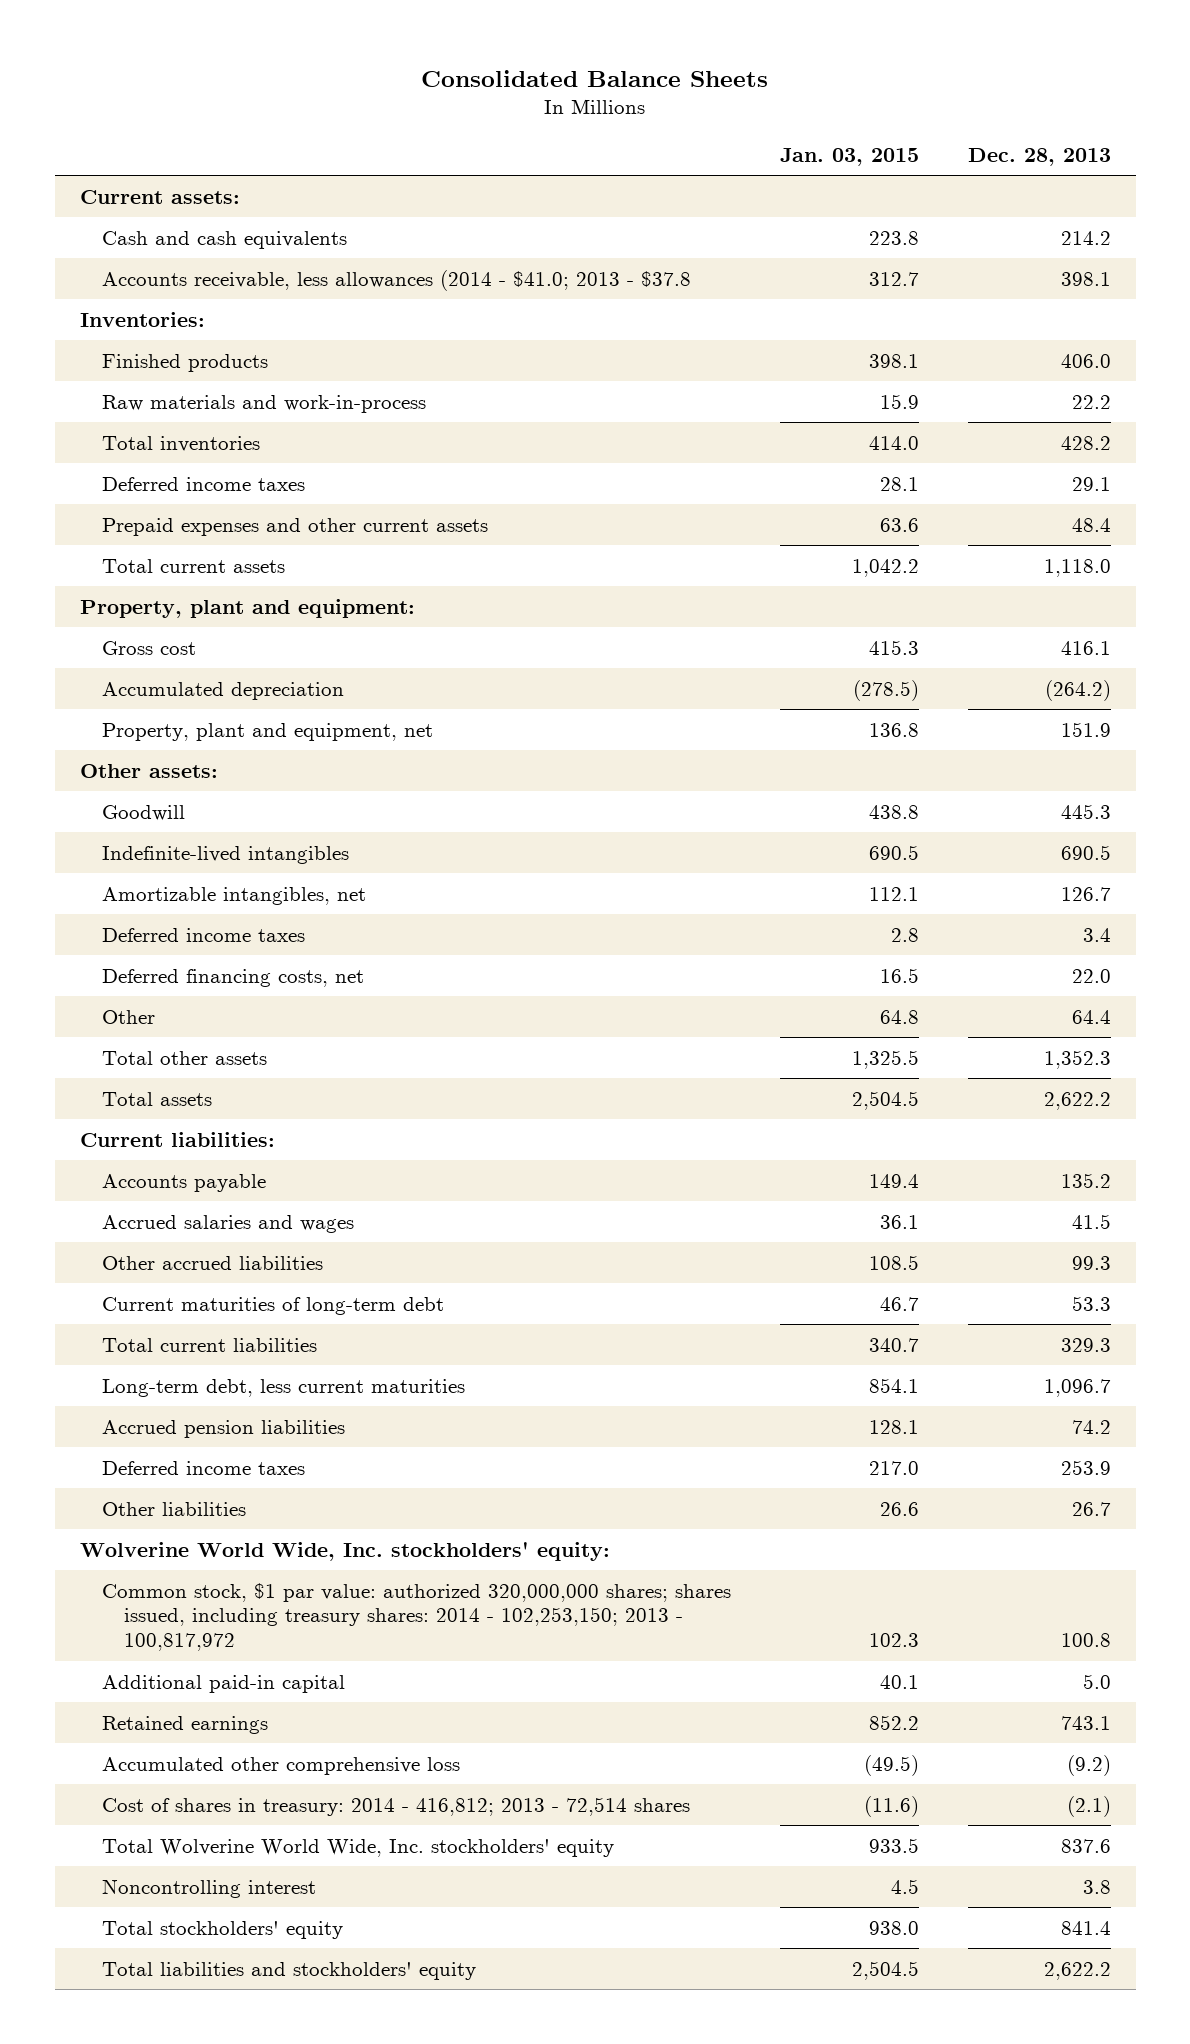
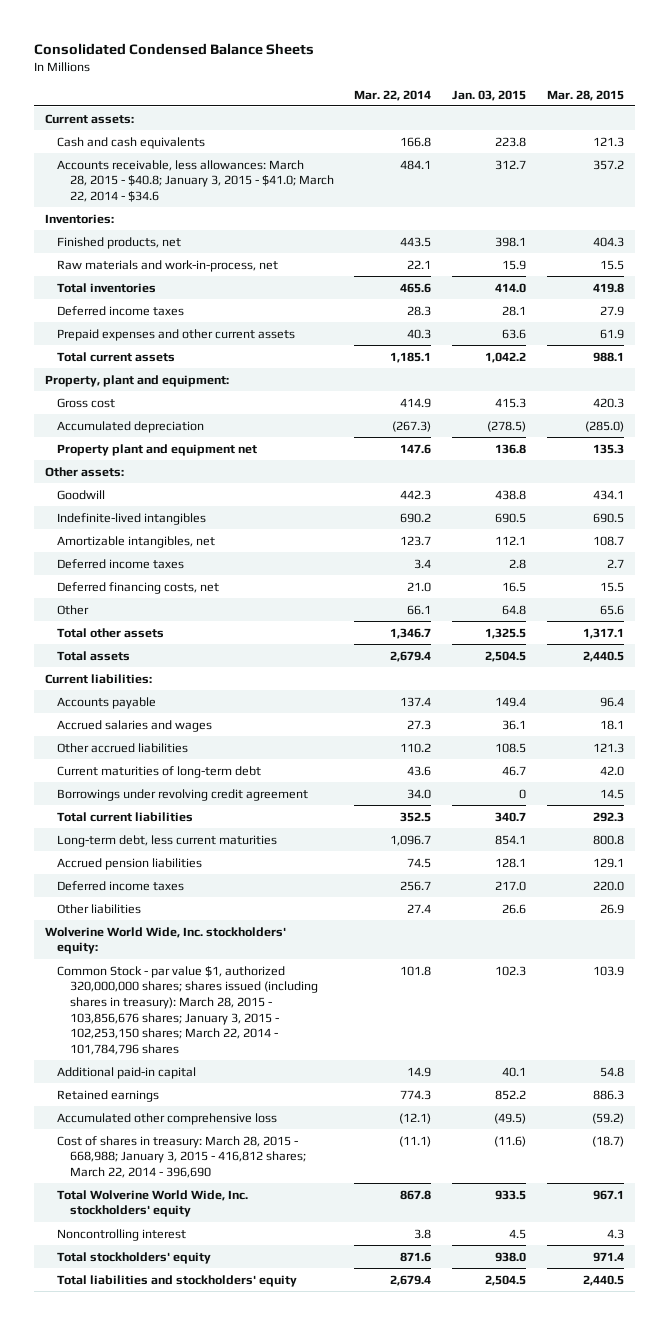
- Consolidated Balance Sheets
+ Consolidated Condensed Balance Sheets
- | Jan. 03, 2015 | Dec. 28, 2013
+ | Mar. 22, 2014 | Jan. 03, 2015 | Mar. 28, 2015
- Accounts receivable, less allowances (2014 - $41.0; 2013 - $37.8 | 312.7 | 398.1
+ Accounts receivable, less allowances: March 28, 2015 - $40.8; January 3, 2015 - $41.0; March 22, 2014 - $34.6 | 484.1 | 312.7 | 357.2
- Finished products | 398.1 | 406.0
- Raw materials and work-in-process | 15.9 | 22.2
+ Finished products, net | 443.5 | 398.1 | 404.3
+ Raw materials and work-in-process, net | 22.1 | 15.9 | 15.5
- Property, plant and equipment, net | 136.8 | 151.9
+ Property plant and equipment net | 147.6 | 136.8 | 135.3
+ Borrowings under revolving credit agreement | 34.0 | 0 | 14.5
- Common stock, $1 par value: authorized 320,000,000 shares; shares issued, including treasury shares: 2014 - 102,253,150; 2013 - 100,817,972 | 102.3 | 100.8
+ Common Stock - par value $1, authorized 320,000,000 shares; shares issued (including shares in treasury): March 28, 2015 - 103,856,676 shares; January 3, 2015 - 102,253,150 shares; March 22, 2014 - 101,784,796 shares | 101.8 | 102.3 | 103.9
- Cost of shares in treasury: 2014 - 416,812; 2013 - 72,514 shares | (11.6) | (2.1)
+ Cost of shares in treasury: March 28, 2015 - 668,988; January 3, 2015 - 416,812 shares; March 22, 2014 - 396,690 | (11.1) | (11.6) | (18.7)

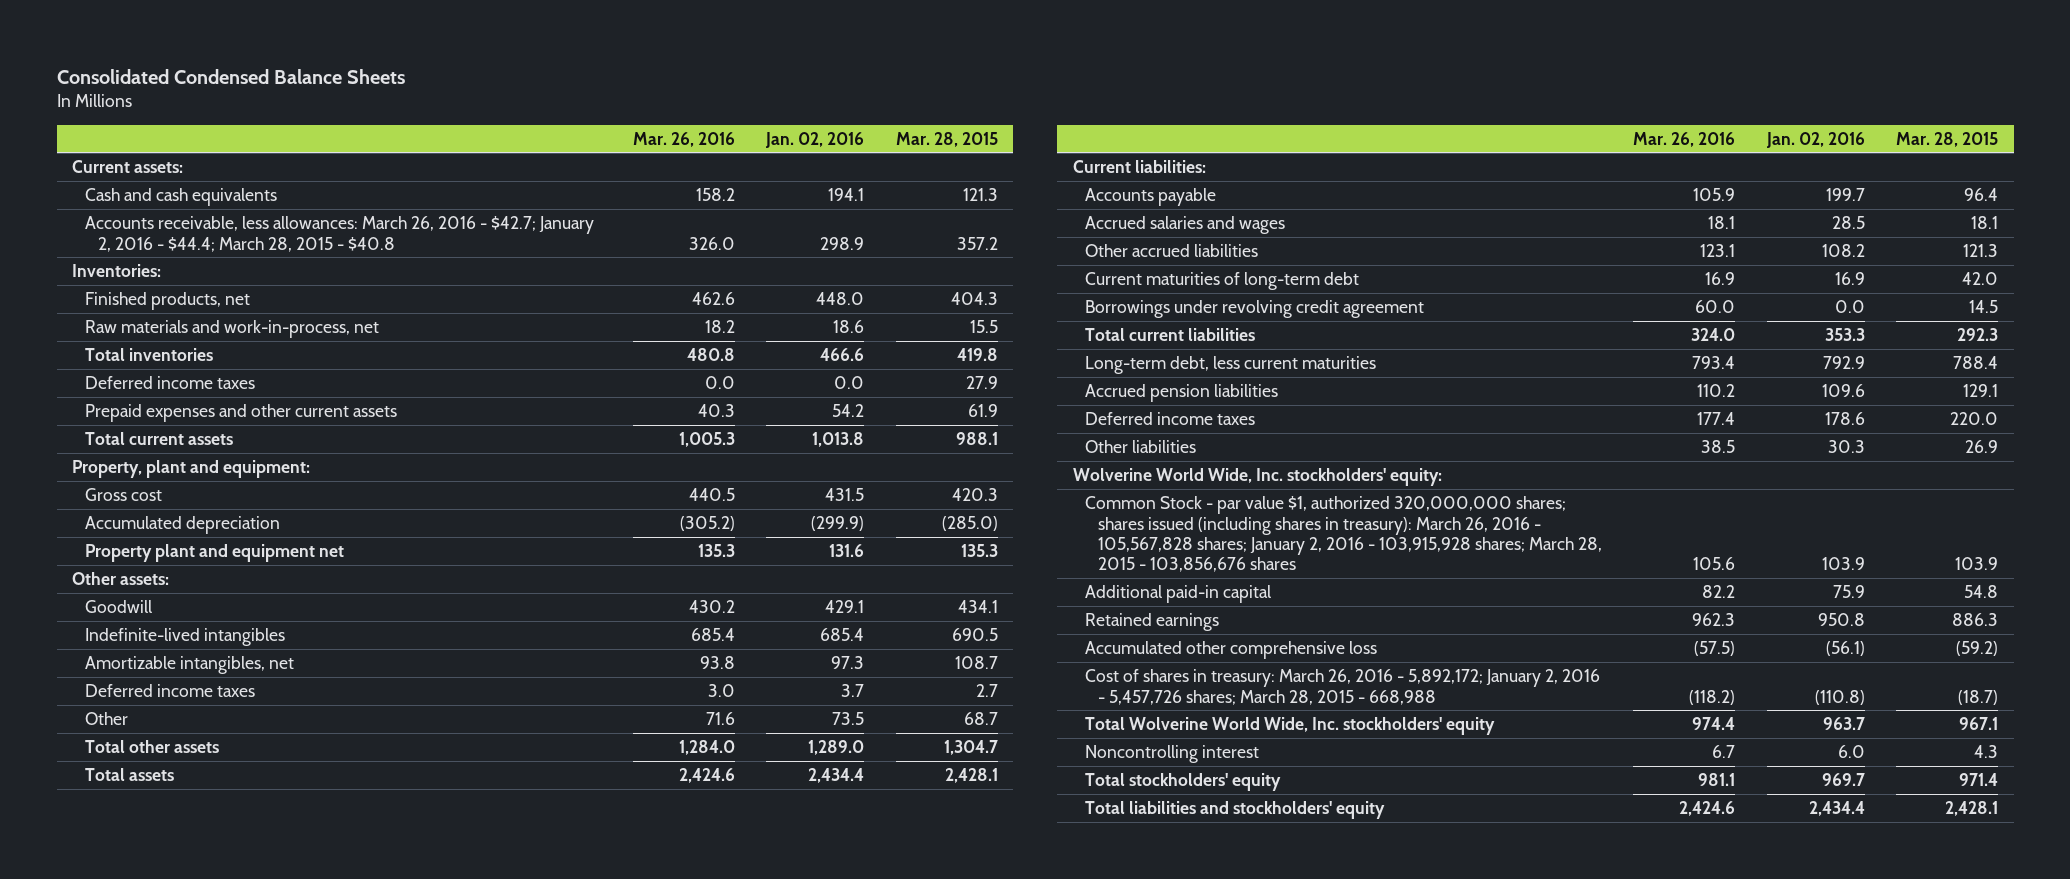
- | Mar. 22, 2014 | Jan. 03, 2015 | Mar. 28, 2015
+ | Mar. 26, 2016 | Jan. 02, 2016 | Mar. 28, 2015
- Accounts receivable, less allowances: March 28, 2015 - $40.8; January 3, 2015 - $41.0; March 22, 2014 - $34.6 | 484.1 | 312.7 | 357.2
+ Accounts receivable, less allowances: March 26, 2016 - $42.7; January 2, 2016 - $44.4; March 28, 2015 - $40.8 | 326.0 | 298.9 | 357.2
- Deferred financing costs, net | 21.0 | 16.5 | 15.5
- Other | 66.1 | 64.8 | 65.6
- Total other assets | 1,346.7 | 1,325.5 | 1,317.1
- Total assets | 2,679.4 | 2,504.5 | 2,440.5
+ Other | 71.6 | 73.5 | 68.7
+ Total other assets | 1,284.0 | 1,289.0 | 1,304.7
+ Total assets | 2,424.6 | 2,434.4 | 2,428.1
- Long-term debt, less current maturities | 1,096.7 | 854.1 | 800.8
+ Long-term debt, less current maturities | 793.4 | 792.9 | 788.4
- Common Stock - par value $1, authorized 320,000,000 shares; shares issued (including shares in treasury): March 28, 2015 - 103,856,676 shares; January 3, 2015 - 102,253,150 shares; March 22, 2014 - 101,784,796 shares | 101.8 | 102.3 | 103.9
+ Common Stock - par value $1, authorized 320,000,000 shares; shares issued (including shares in treasury): March 26, 2016 - 105,567,828 shares; January 2, 2016 - 103,915,928 shares; March 28, 2015 - 103,856,676 shares | 105.6 | 103.9 | 103.9
- Cost of shares in treasury: March 28, 2015 - 668,988; January 3, 2015 - 416,812 shares; March 22, 2014 - 396,690 | (11.1) | (11.6) | (18.7)
+ Cost of shares in treasury: March 26, 2016 - 5,892,172; January 2, 2016 - 5,457,726 shares; March 28, 2015 - 668,988 | (118.2) | (110.8) | (18.7)
- Total liabilities and stockholders' equity | 2,679.4 | 2,504.5 | 2,440.5
+ Total liabilities and stockholders' equity | 2,424.6 | 2,434.4 | 2,428.1

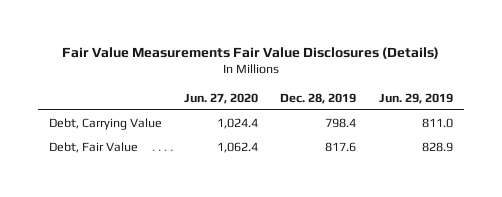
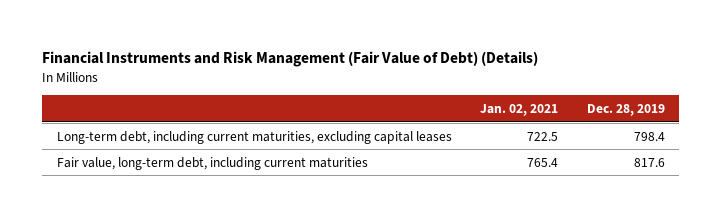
- Fair Value Measurements Fair Value Disclosures (Details)
+ Financial Instruments and Risk Management (Fair Value of Debt) (Details)
- | Jun. 27, 2020 | Dec. 28, 2019 | Jun. 29, 2019
+ | Jan. 02, 2021 | Dec. 28, 2019
- Debt, Carrying Value | 1,024.4 | 798.4 | 811.0
- Debt, Fair Value | 1,062.4 | 817.6 | 828.9
+ Long-term debt, including current maturities, excluding capital leases | 722.5 | 798.4
+ Fair value, long-term debt, including current maturities | 765.4 | 817.6

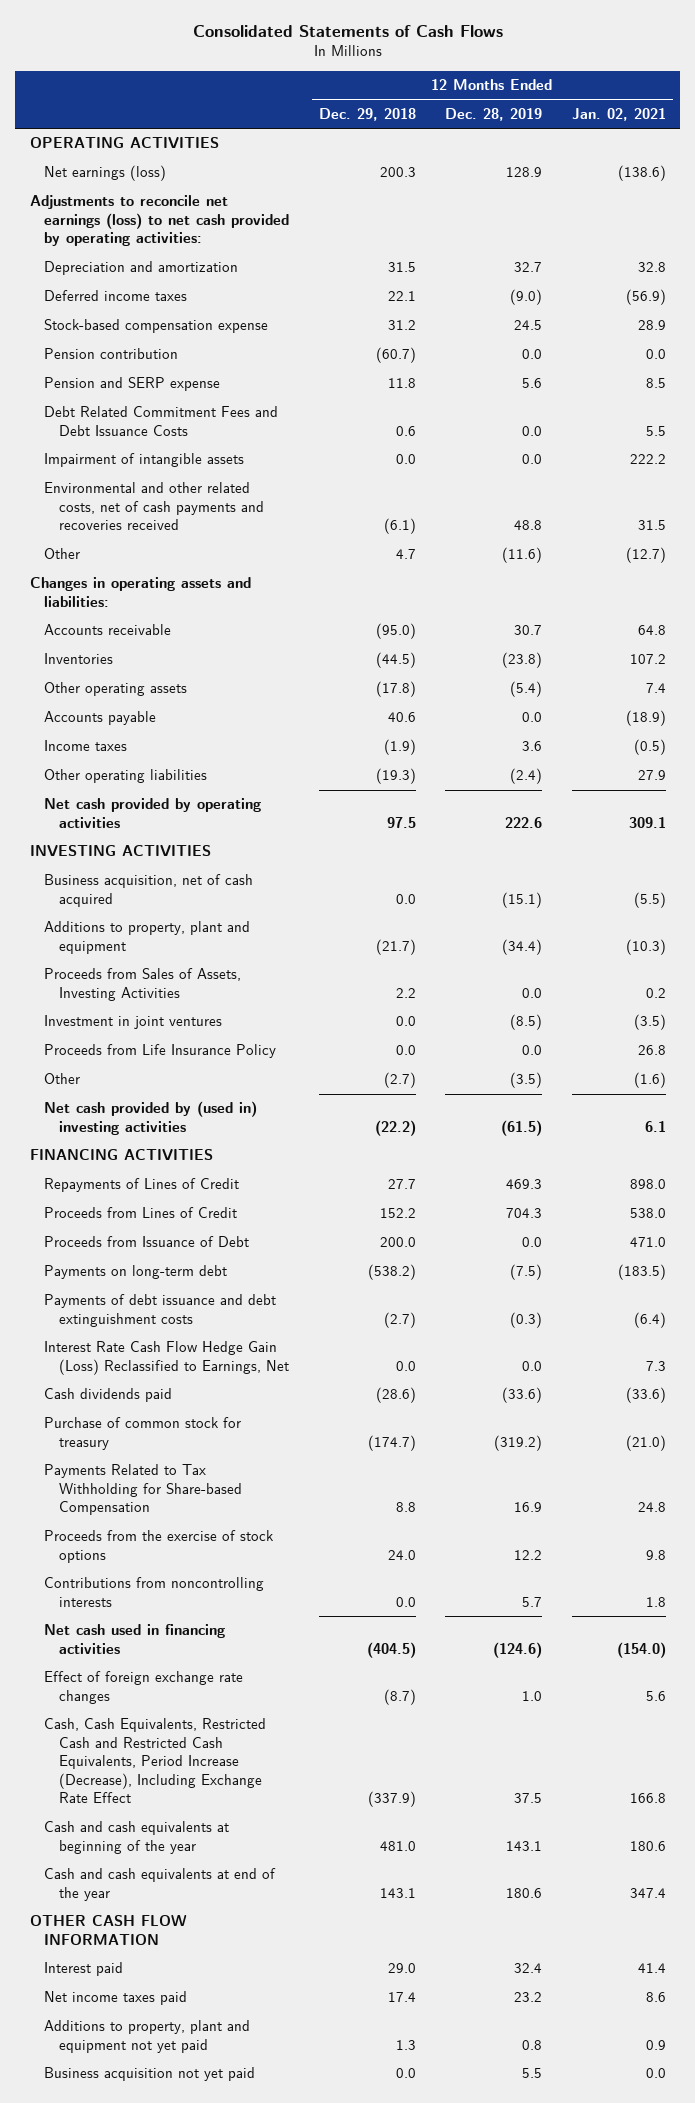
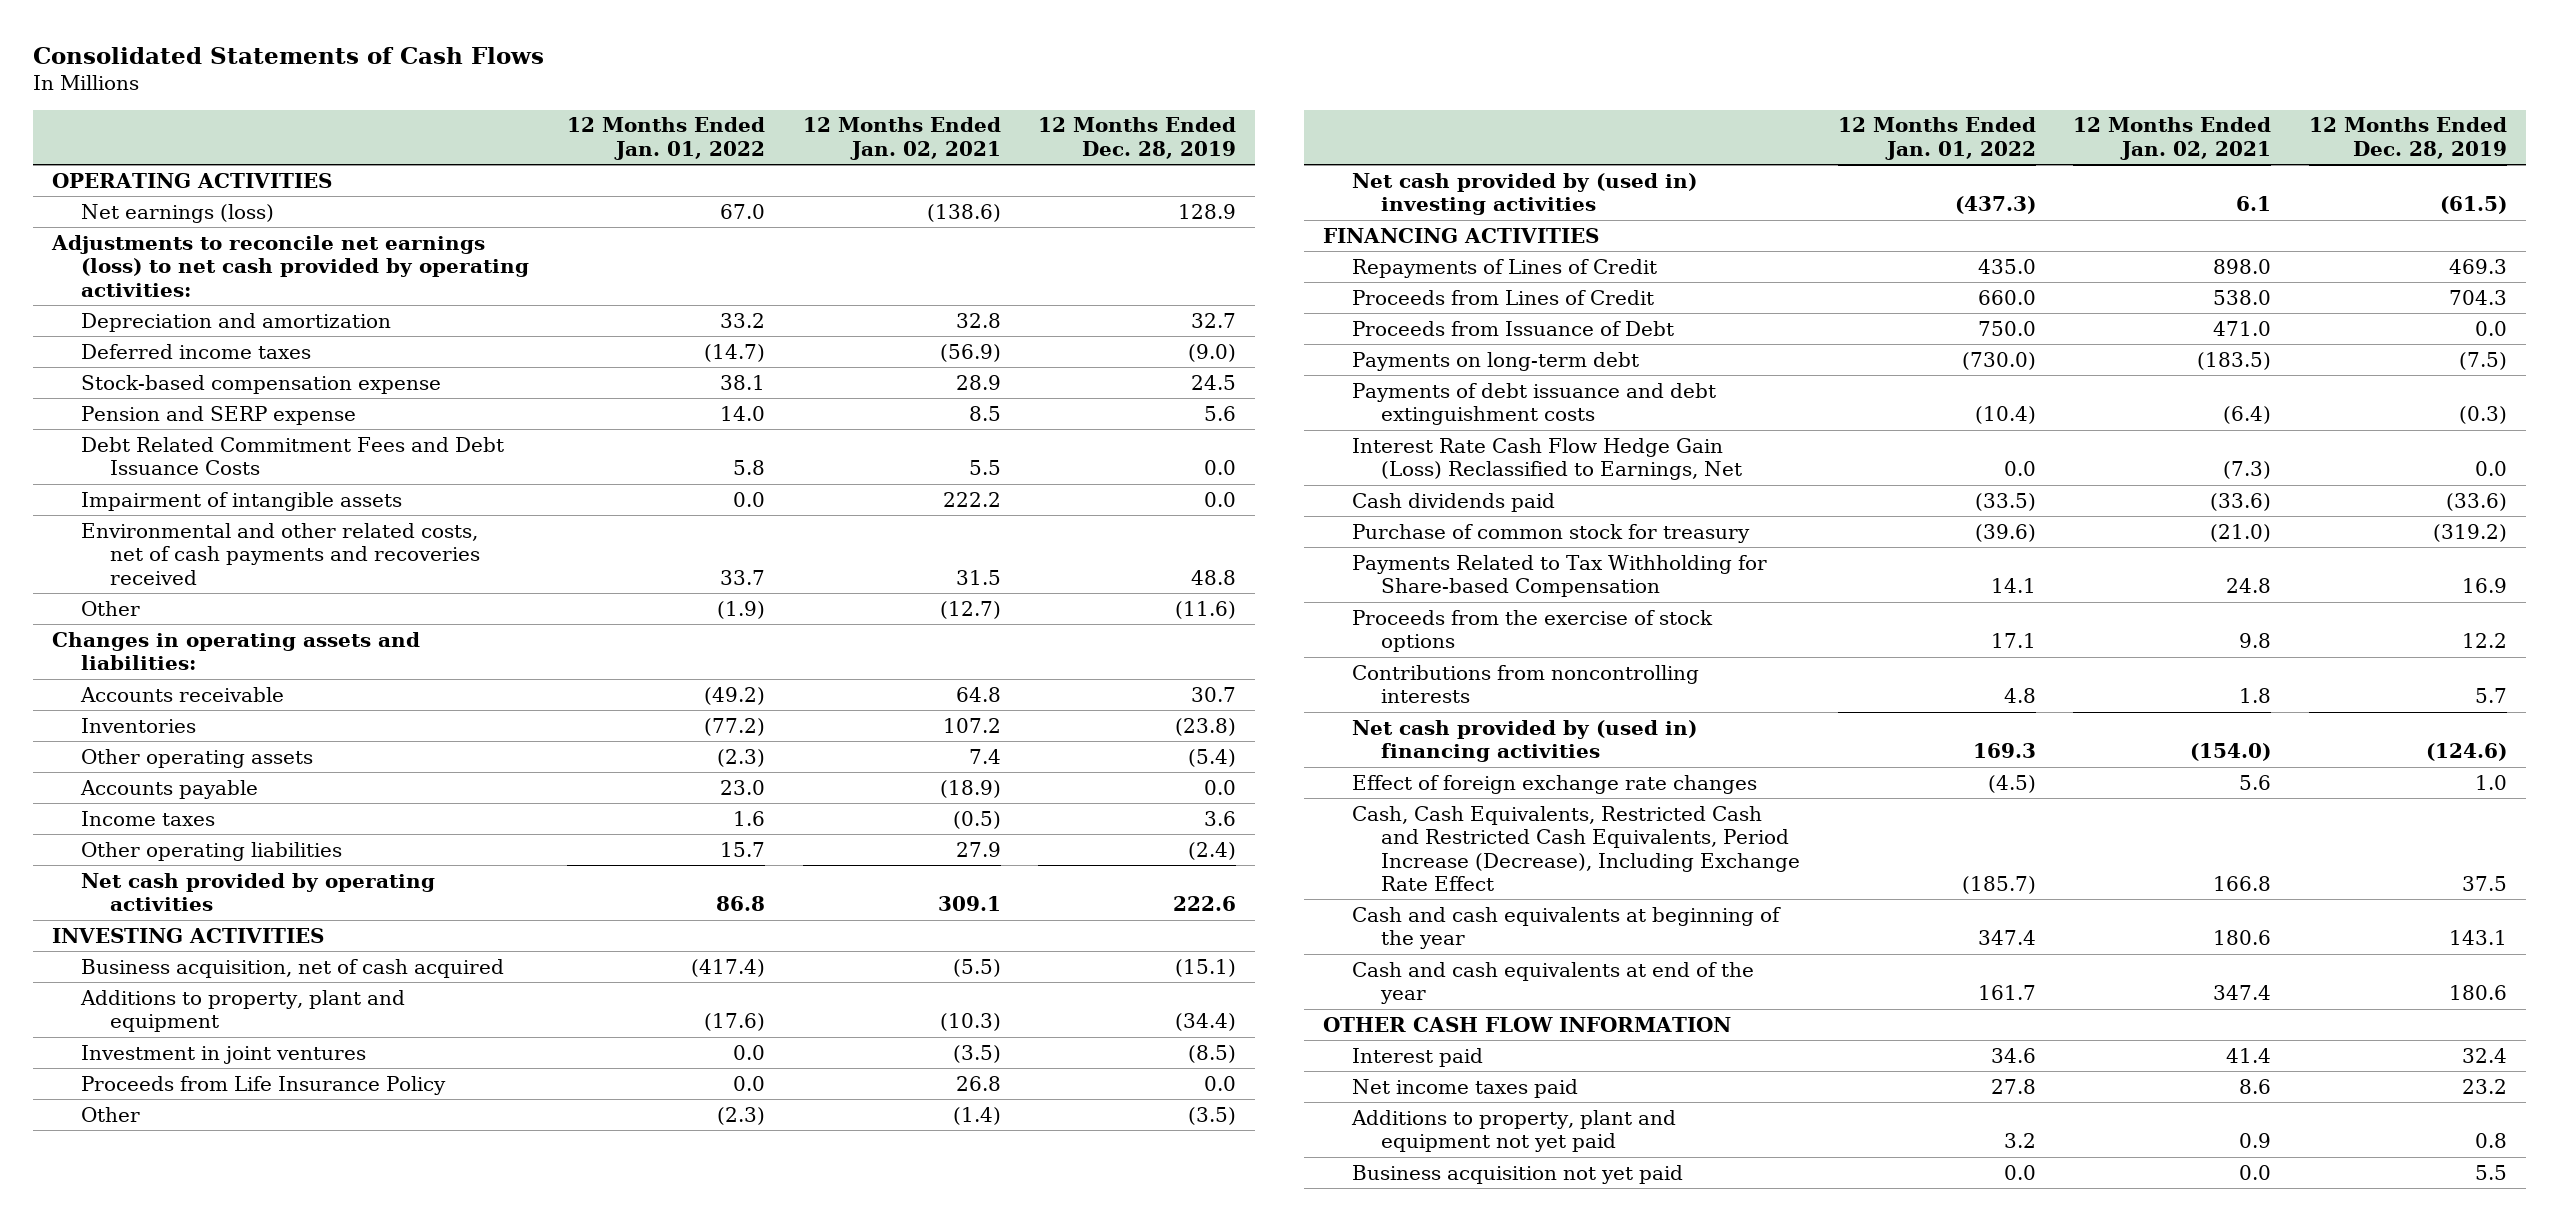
- | 12 Months Ended Dec. 29, 2018 | 12 Months Ended Dec. 28, 2019 | 12 Months Ended Jan. 02, 2021
+ | 12 Months Ended Jan. 01, 2022 | 12 Months Ended Jan. 02, 2021 | 12 Months Ended Dec. 28, 2019
- Pension contribution | (60.7) | 0.0 | 0.0
- Proceeds from Sales of Assets, Investing Activities | 2.2 | 0.0 | 0.2
- Other | (2.7) | (3.5) | (1.6)
+ Other | (2.3) | (1.4) | (3.5)
- Interest Rate Cash Flow Hedge Gain (Loss) Reclassified to Earnings, Net | 0.0 | 0.0 | 7.3
+ Interest Rate Cash Flow Hedge Gain (Loss) Reclassified to Earnings, Net | 0.0 | (7.3) | 0.0
- Net cash used in financing activities | (404.5) | (124.6) | (154.0)
+ Net cash provided by (used in) financing activities | 169.3 | (154.0) | (124.6)

